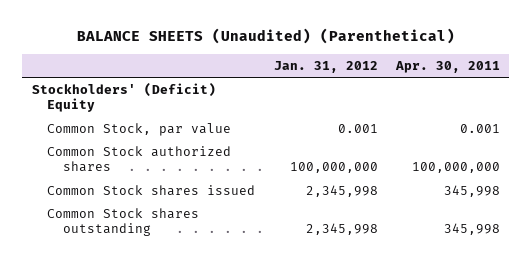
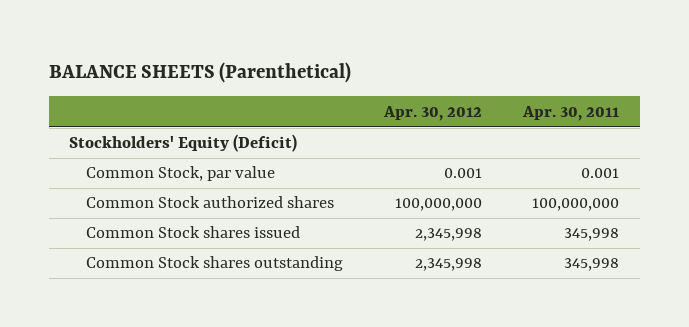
- BALANCE SHEETS (Unaudited) (Parenthetical)
+ BALANCE SHEETS (Parenthetical)
- | Jan. 31, 2012 | Apr. 30, 2011
+ | Apr. 30, 2012 | Apr. 30, 2011
- Stockholders' (Deficit) Equity
+ Stockholders' Equity (Deficit)

